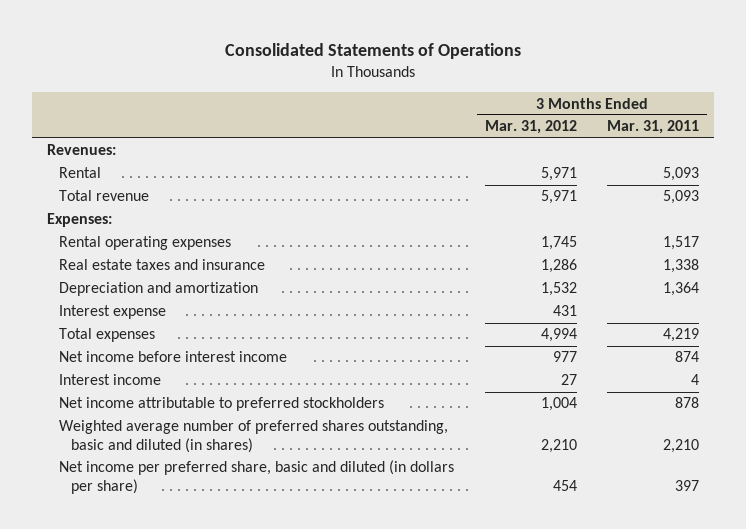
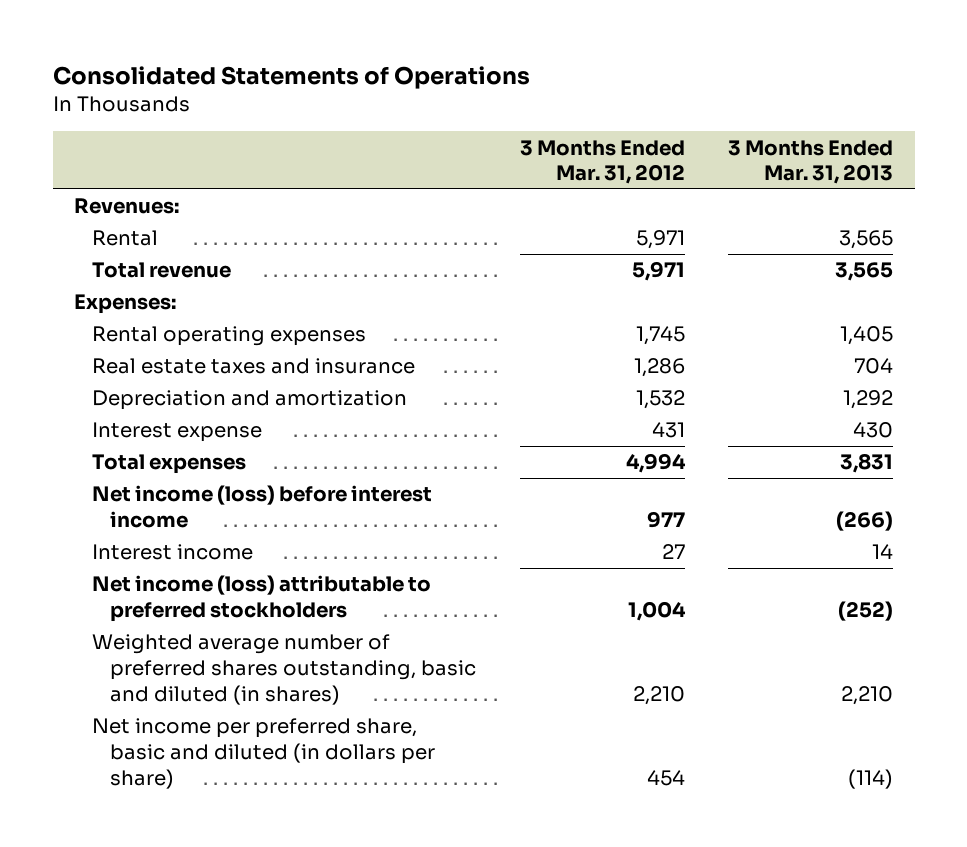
- | 3 Months Ended Mar. 31, 2012 | 3 Months Ended Mar. 31, 2011
+ | 3 Months Ended Mar. 31, 2012 | 3 Months Ended Mar. 31, 2013
- Net income before interest income | 977 | 874
+ Net income (loss) before interest income | 977 | (266)
- Net income attributable to preferred stockholders | 1,004 | 878
+ Net income (loss) attributable to preferred stockholders | 1,004 | (252)

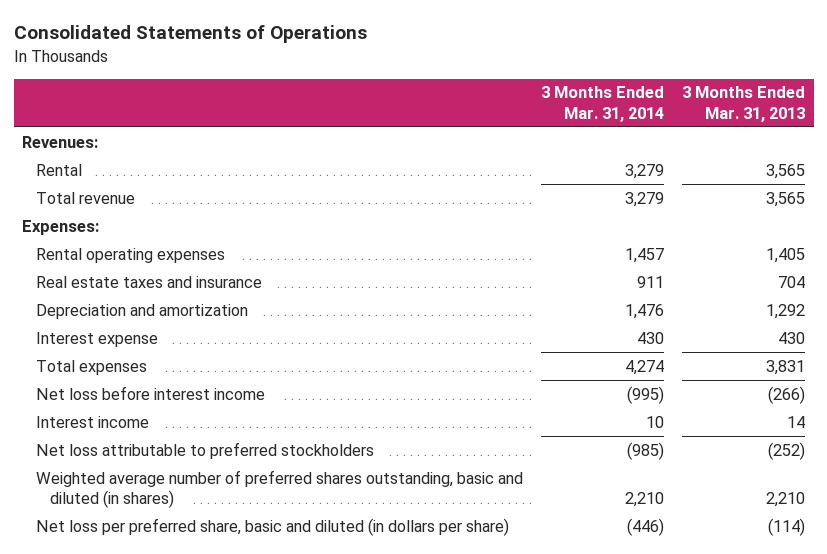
- | 3 Months Ended Mar. 31, 2012 | 3 Months Ended Mar. 31, 2013
+ | 3 Months Ended Mar. 31, 2014 | 3 Months Ended Mar. 31, 2013
- Net income (loss) before interest income | 977 | (266)
+ Net loss before interest income | (995) | (266)
- Net income (loss) attributable to preferred stockholders | 1,004 | (252)
+ Net loss attributable to preferred stockholders | (985) | (252)
- Net income per preferred share, basic and diluted (in dollars per share) | 454 | (114)
+ Net loss per preferred share, basic and diluted (in dollars per share) | (446) | (114)

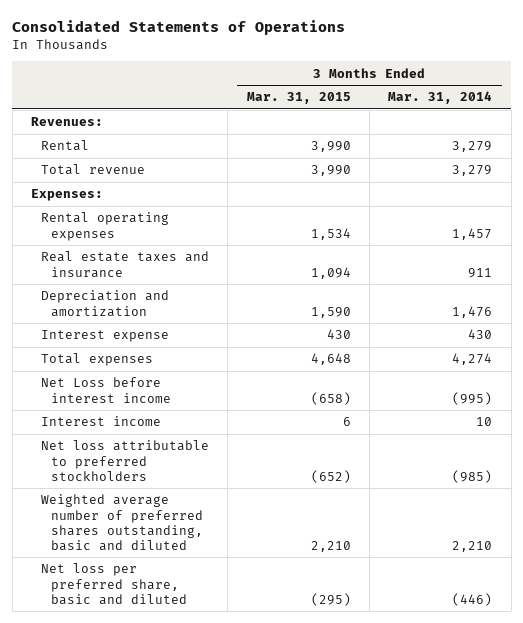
- | 3 Months Ended Mar. 31, 2014 | 3 Months Ended Mar. 31, 2013
+ | 3 Months Ended Mar. 31, 2015 | 3 Months Ended Mar. 31, 2014
- Net loss before interest income | (995) | (266)
+ Net Loss before interest income | (658) | (995)
- Weighted average number of preferred shares outstanding, basic and diluted (in shares) | 2,210 | 2,210
- Net loss per preferred share, basic and diluted (in dollars per share) | (446) | (114)
+ Weighted average number of preferred shares outstanding, basic and diluted | 2,210 | 2,210
+ Net loss per preferred share, basic and diluted | (295) | (446)

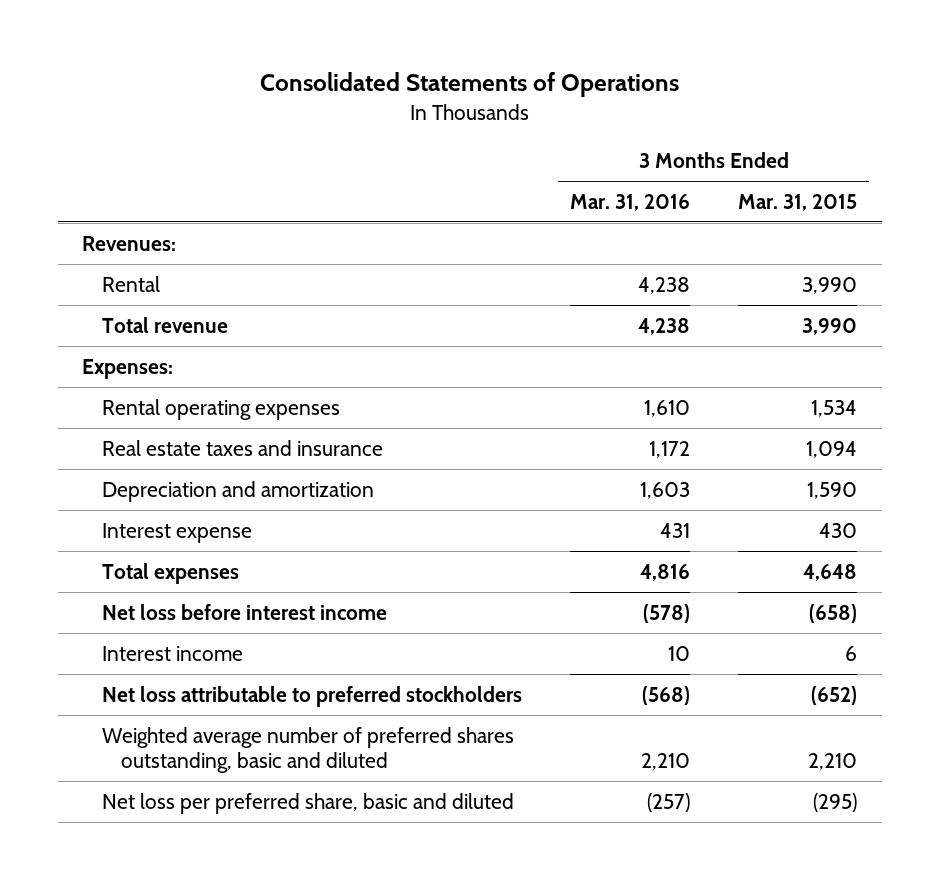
- | 3 Months Ended Mar. 31, 2015 | 3 Months Ended Mar. 31, 2014
+ | 3 Months Ended Mar. 31, 2016 | 3 Months Ended Mar. 31, 2015
- Net Loss before interest income | (658) | (995)
+ Net loss before interest income | (578) | (658)

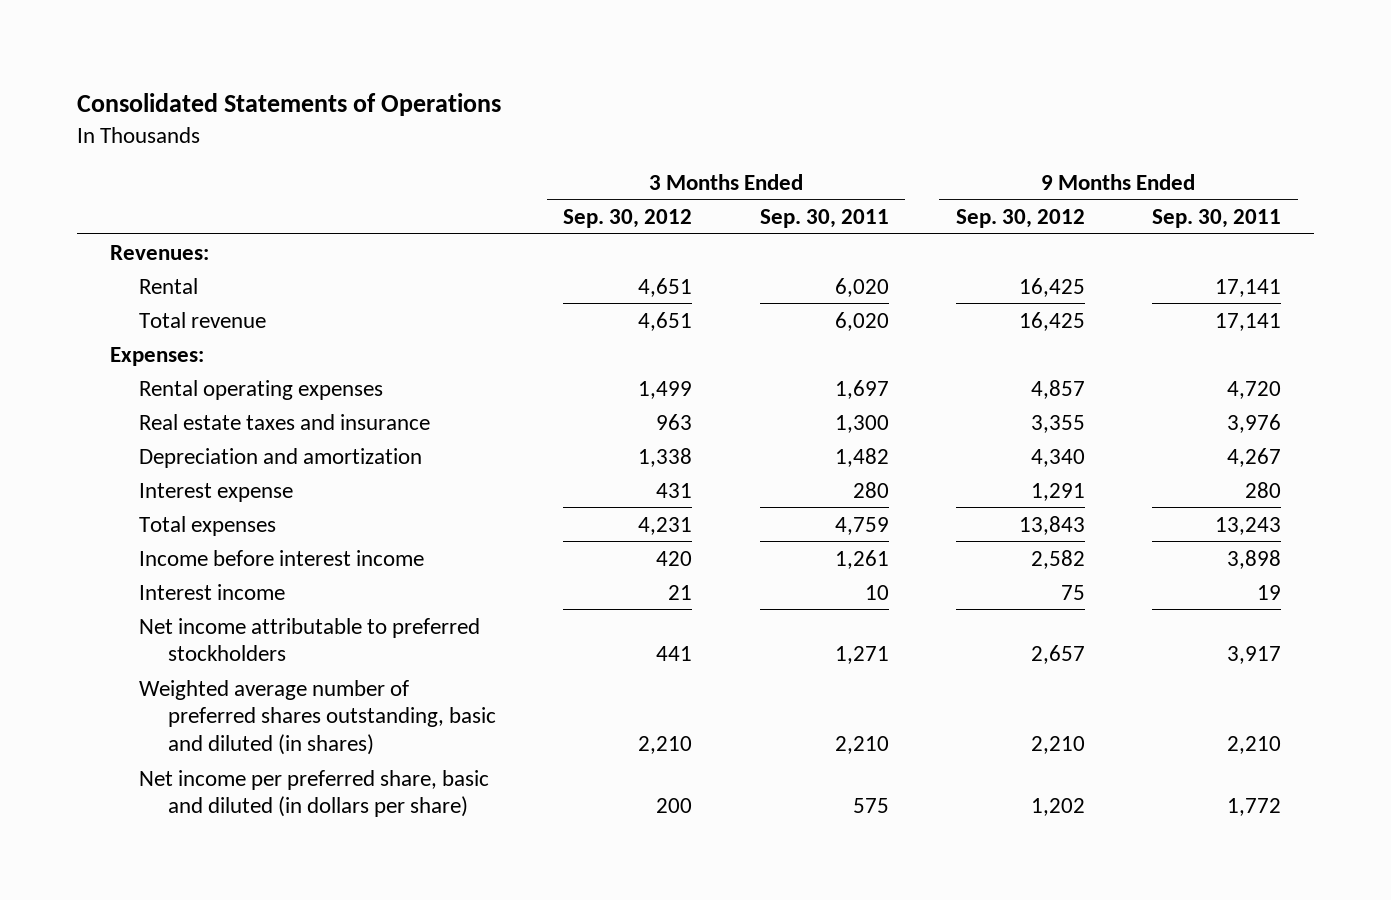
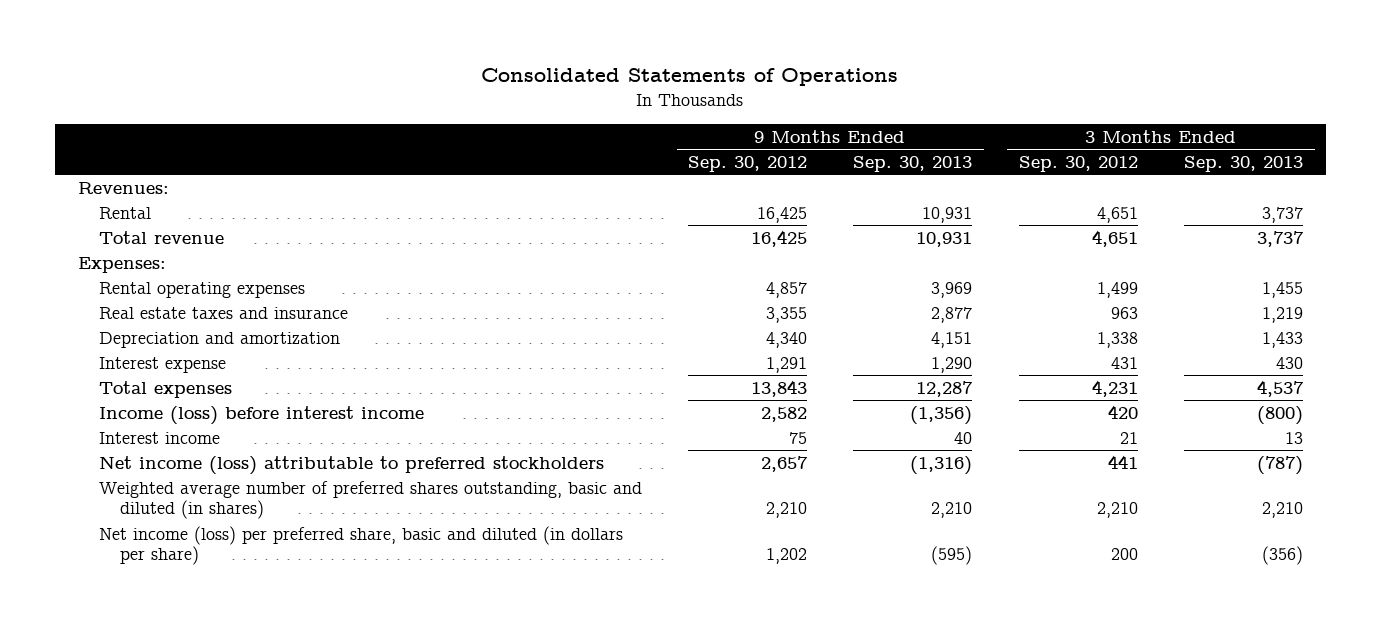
- | 3 Months Ended Sep. 30, 2012 | 3 Months Ended Sep. 30, 2011 | 9 Months Ended Sep. 30, 2012 | 9 Months Ended Sep. 30, 2011
+ | 9 Months Ended Sep. 30, 2012 | 9 Months Ended Sep. 30, 2013 | 3 Months Ended Sep. 30, 2012 | 3 Months Ended Sep. 30, 2013
- Income before interest income | 420 | 1,261 | 2,582 | 3,898
+ Income (loss) before interest income | 2,582 | (1,356) | 420 | (800)
- Net income attributable to preferred stockholders | 441 | 1,271 | 2,657 | 3,917
+ Net income (loss) attributable to preferred stockholders | 2,657 | (1,316) | 441 | (787)
- Net income per preferred share, basic and diluted (in dollars per share) | 200 | 575 | 1,202 | 1,772
+ Net income (loss) per preferred share, basic and diluted (in dollars per share) | 1,202 | (595) | 200 | (356)

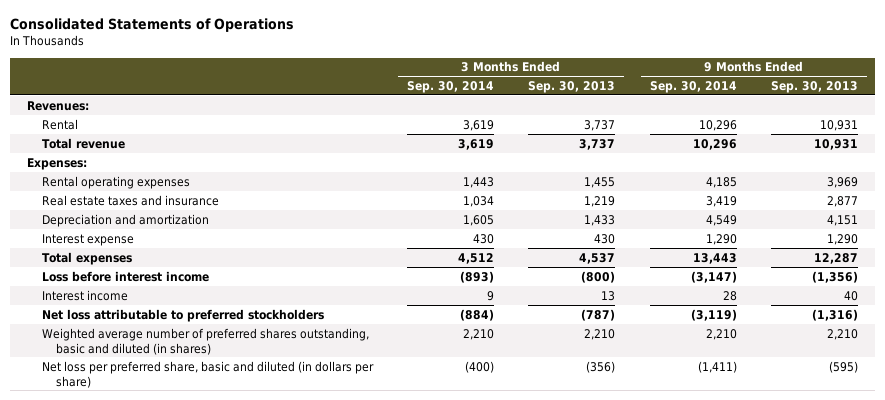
- | 9 Months Ended Sep. 30, 2012 | 9 Months Ended Sep. 30, 2013 | 3 Months Ended Sep. 30, 2012 | 3 Months Ended Sep. 30, 2013
+ | 3 Months Ended Sep. 30, 2014 | 3 Months Ended Sep. 30, 2013 | 9 Months Ended Sep. 30, 2014 | 9 Months Ended Sep. 30, 2013
- Income (loss) before interest income | 2,582 | (1,356) | 420 | (800)
+ Loss before interest income | (893) | (800) | (3,147) | (1,356)
- Net income (loss) attributable to preferred stockholders | 2,657 | (1,316) | 441 | (787)
+ Net loss attributable to preferred stockholders | (884) | (787) | (3,119) | (1,316)
- Net income (loss) per preferred share, basic and diluted (in dollars per share) | 1,202 | (595) | 200 | (356)
+ Net loss per preferred share, basic and diluted (in dollars per share) | (400) | (356) | (1,411) | (595)

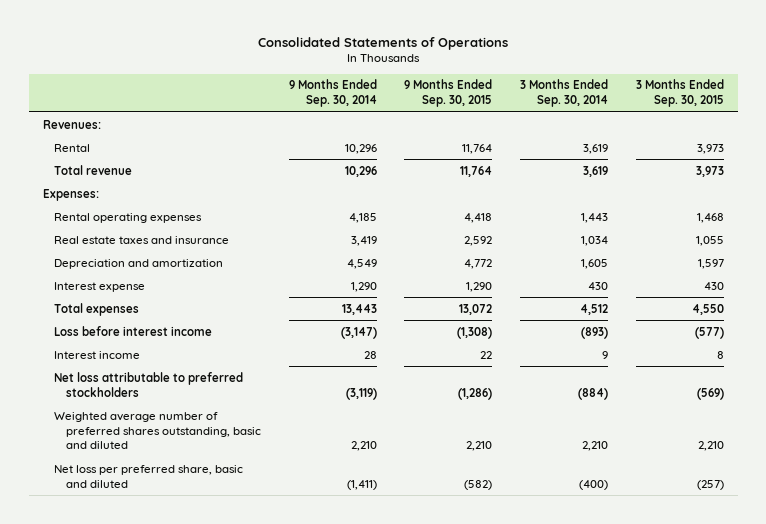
- | 3 Months Ended Sep. 30, 2014 | 3 Months Ended Sep. 30, 2013 | 9 Months Ended Sep. 30, 2014 | 9 Months Ended Sep. 30, 2013
+ | 9 Months Ended Sep. 30, 2014 | 9 Months Ended Sep. 30, 2015 | 3 Months Ended Sep. 30, 2014 | 3 Months Ended Sep. 30, 2015
- Weighted average number of preferred shares outstanding, basic and diluted (in shares) | 2,210 | 2,210 | 2,210 | 2,210
- Net loss per preferred share, basic and diluted (in dollars per share) | (400) | (356) | (1,411) | (595)
+ Weighted average number of preferred shares outstanding, basic and diluted | 2,210 | 2,210 | 2,210 | 2,210
+ Net loss per preferred share, basic and diluted | (1,411) | (582) | (400) | (257)

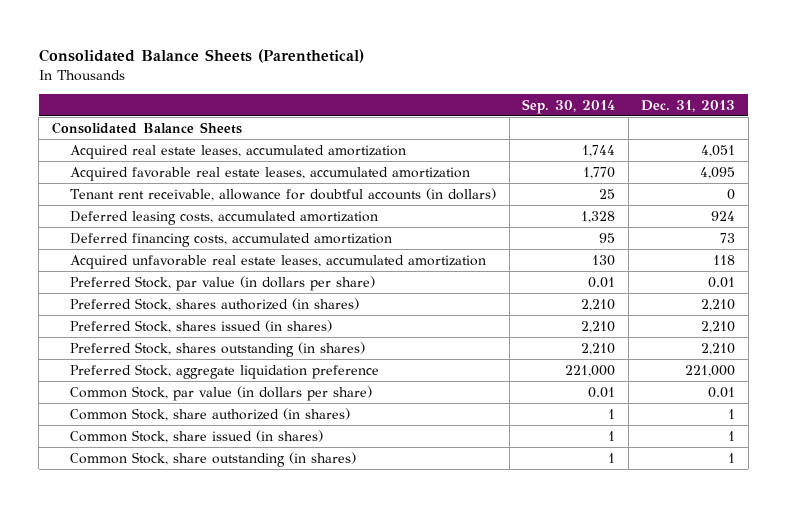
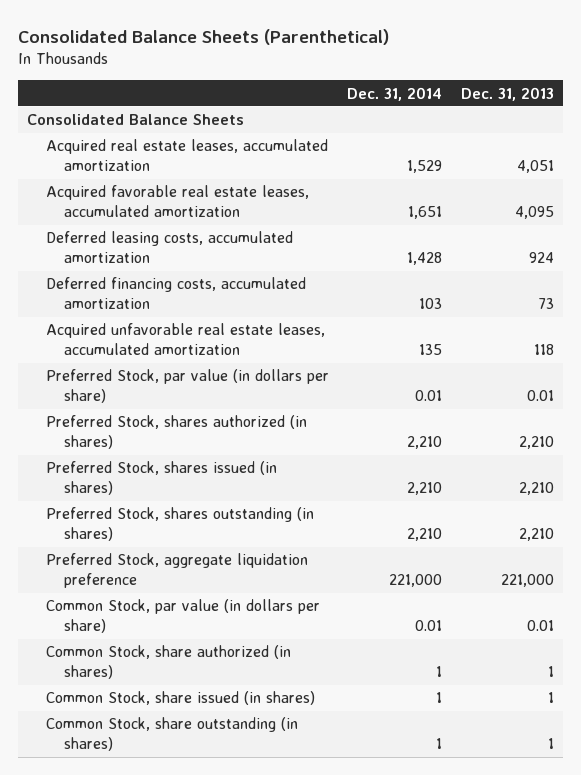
- | Sep. 30, 2014 | Dec. 31, 2013
+ | Dec. 31, 2014 | Dec. 31, 2013
- Tenant rent receivable, allowance for doubtful accounts (in dollars) | 25 | 0

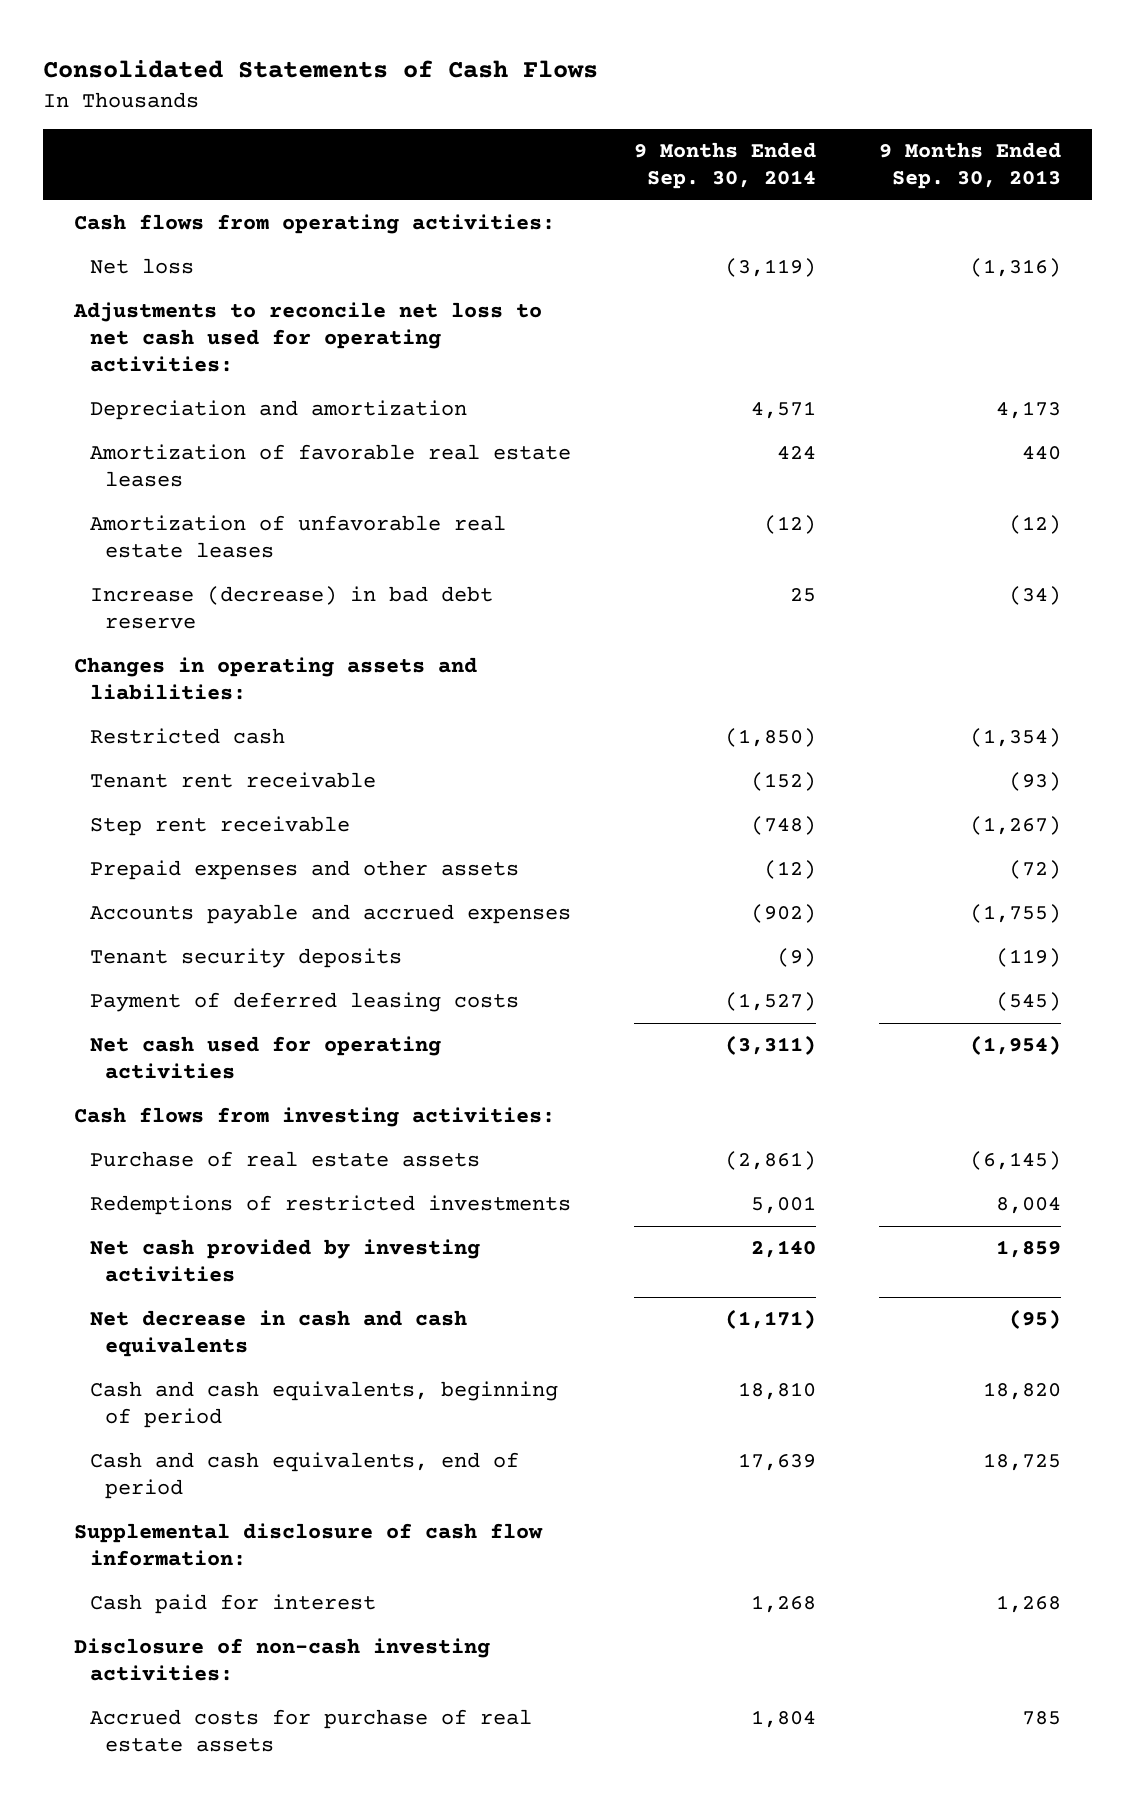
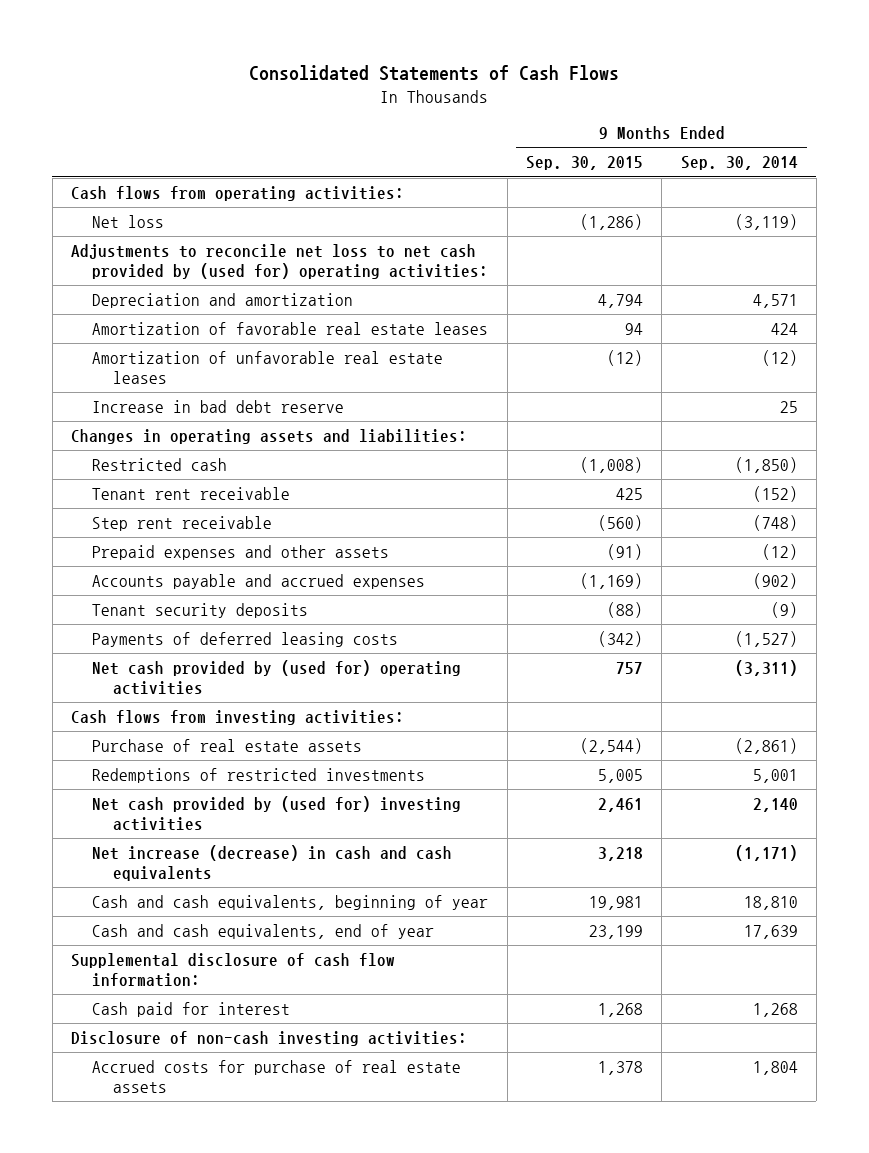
- | 9 Months Ended Sep. 30, 2014 | 9 Months Ended Sep. 30, 2013
+ | 9 Months Ended Sep. 30, 2015 | 9 Months Ended Sep. 30, 2014
- Adjustments to reconcile net loss to net cash used for operating activities:
+ Adjustments to reconcile net loss to net cash provided by (used for) operating activities:
- Increase (decrease) in bad debt reserve | 25 | (34)
+ Increase in bad debt reserve | | 25
- Payment of deferred leasing costs | (1,527) | (545)
- Net cash used for operating activities | (3,311) | (1,954)
+ Payments of deferred leasing costs | (342) | (1,527)
+ Net cash provided by (used for) operating activities | 757 | (3,311)
- Net cash provided by investing activities | 2,140 | 1,859
- Net decrease in cash and cash equivalents | (1,171) | (95)
- Cash and cash equivalents, beginning of period | 18,810 | 18,820
- Cash and cash equivalents, end of period | 17,639 | 18,725
+ Net cash provided by (used for) investing activities | 2,461 | 2,140
+ Net increase (decrease) in cash and cash equivalents | 3,218 | (1,171)
+ Cash and cash equivalents, beginning of year | 19,981 | 18,810
+ Cash and cash equivalents, end of year | 23,199 | 17,639

